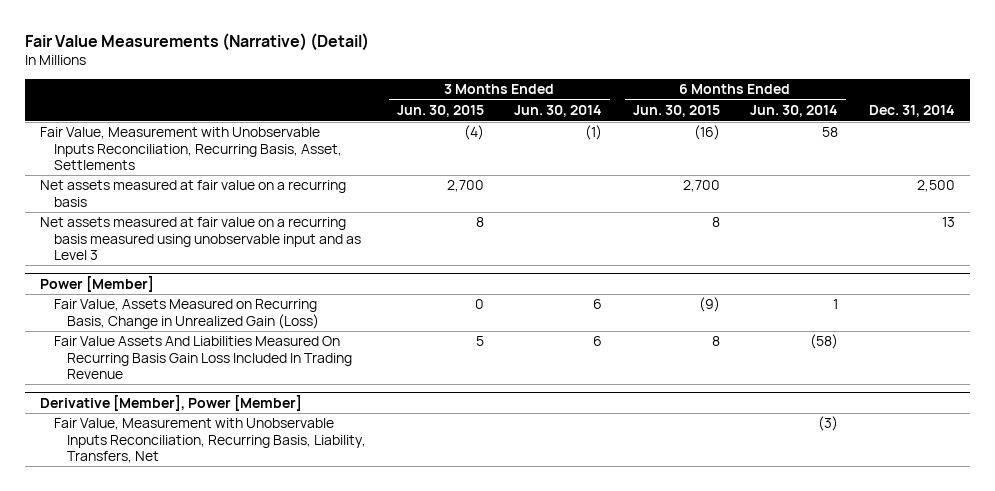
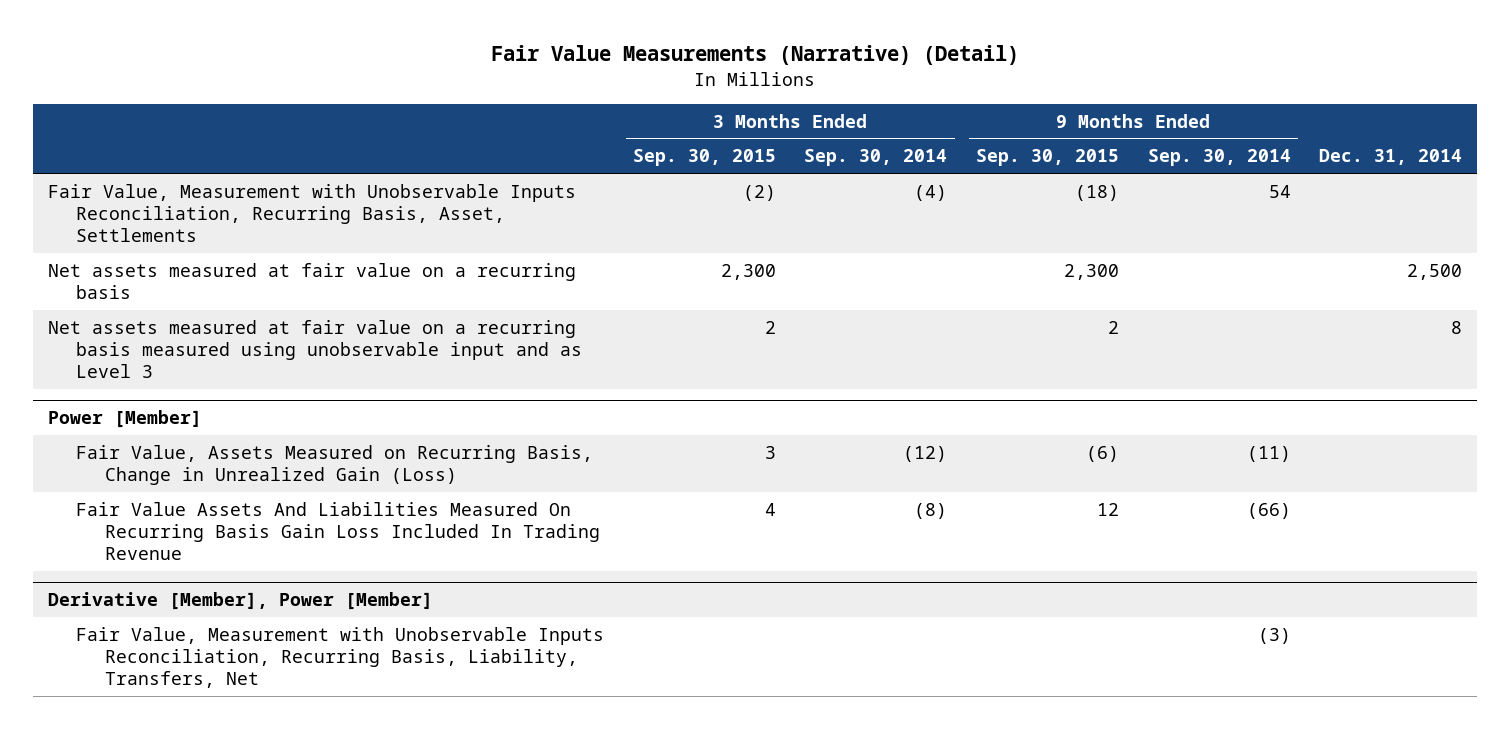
- | 3 Months Ended Jun. 30, 2015 | 3 Months Ended Jun. 30, 2014 | 6 Months Ended Jun. 30, 2015 | 6 Months Ended Jun. 30, 2014 | Dec. 31, 2014
+ | 3 Months Ended Sep. 30, 2015 | 3 Months Ended Sep. 30, 2014 | 9 Months Ended Sep. 30, 2015 | 9 Months Ended Sep. 30, 2014 | Dec. 31, 2014
- Net assets measured at fair value on a recurring basis measured using unobservable input and as Level 3 | 8 | | 8 | | 13
+ Net assets measured at fair value on a recurring basis measured using unobservable input and as Level 3 | 2 | | 2 | | 8

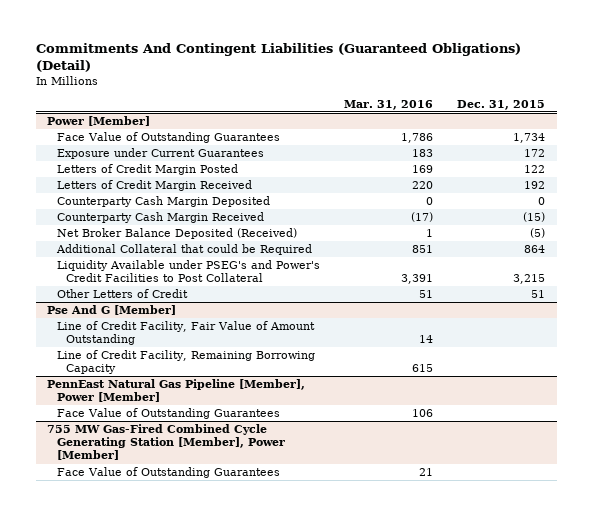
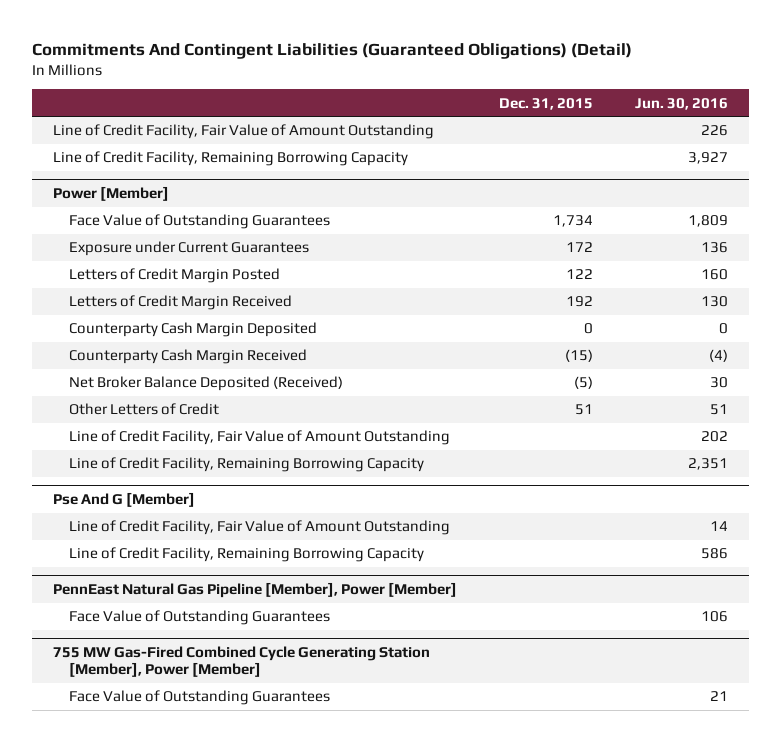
- | Mar. 31, 2016 | Dec. 31, 2015
+ | Dec. 31, 2015 | Jun. 30, 2016
+ Line of Credit Facility, Fair Value of Amount Outstanding | | 226
+ Line of Credit Facility, Remaining Borrowing Capacity | | 3,927
@ Power [Member]
- Additional Collateral that could be Required | 851 | 864
- Liquidity Available under PSEG's and Power's Credit Facilities to Post Collateral | 3,391 | 3,215
+ Line of Credit Facility, Fair Value of Amount Outstanding | | 202
+ Line of Credit Facility, Remaining Borrowing Capacity | | 2,351

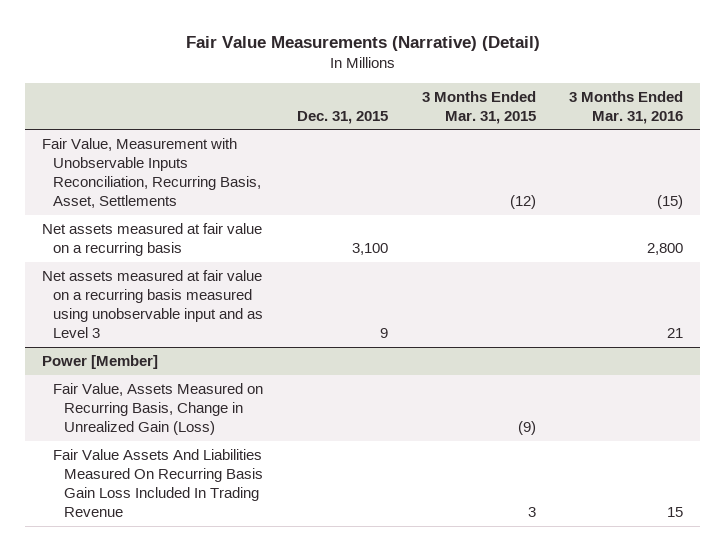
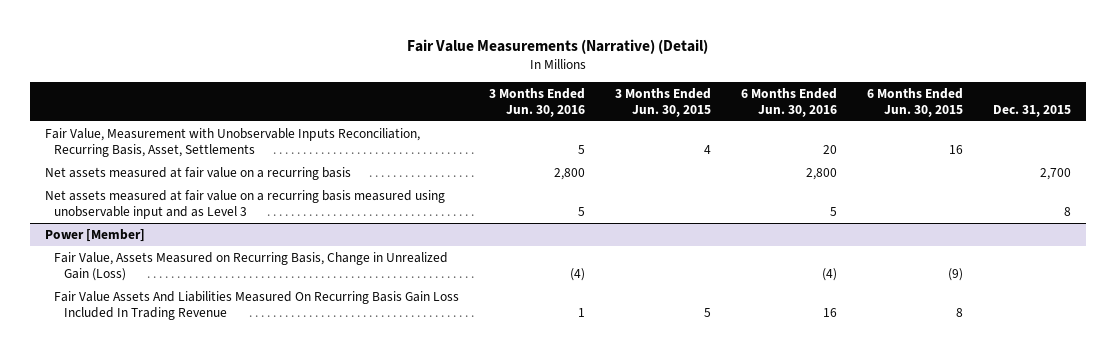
- | Dec. 31, 2015 | 3 Months Ended Mar. 31, 2015 | 3 Months Ended Mar. 31, 2016
+ | 3 Months Ended Jun. 30, 2016 | 3 Months Ended Jun. 30, 2015 | 6 Months Ended Jun. 30, 2016 | 6 Months Ended Jun. 30, 2015 | Dec. 31, 2015
- Net assets measured at fair value on a recurring basis | 3,100 | | 2,800
- Net assets measured at fair value on a recurring basis measured using unobservable input and as Level 3 | 9 | | 21
+ Net assets measured at fair value on a recurring basis | 2,800 | | 2,800 | | 2,700
+ Net assets measured at fair value on a recurring basis measured using unobservable input and as Level 3 | 5 | | 5 | | 8

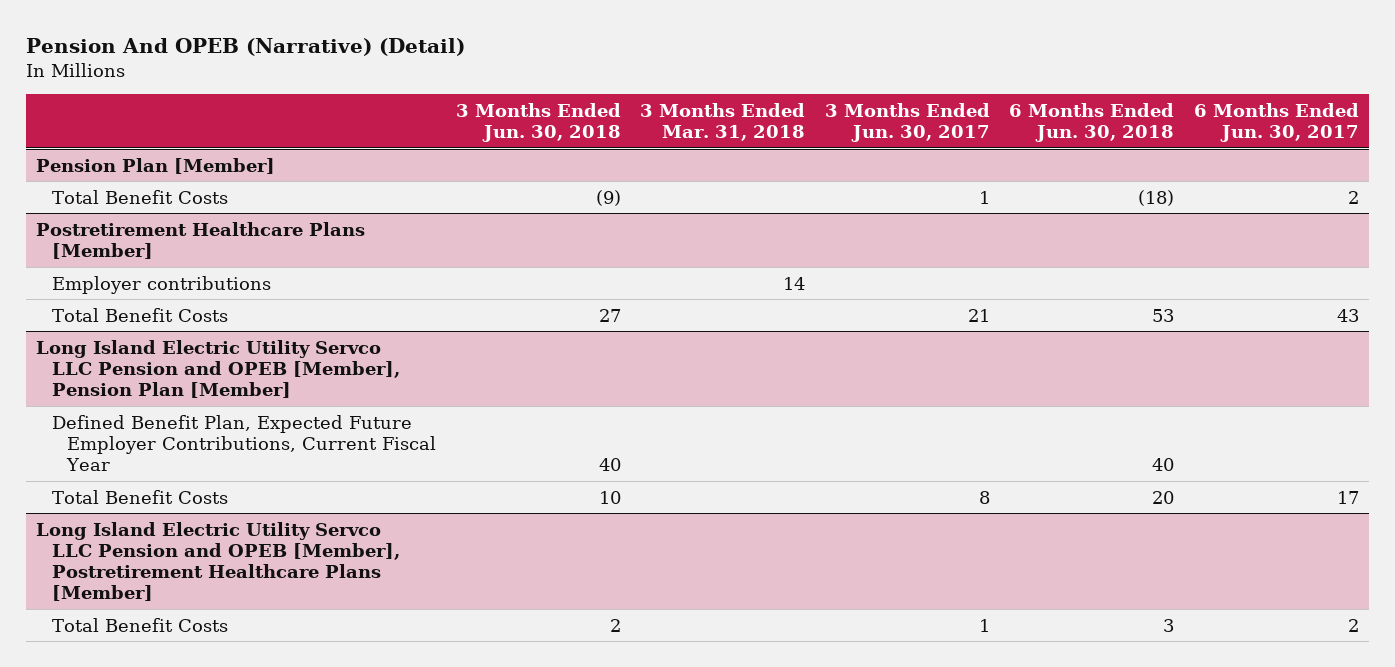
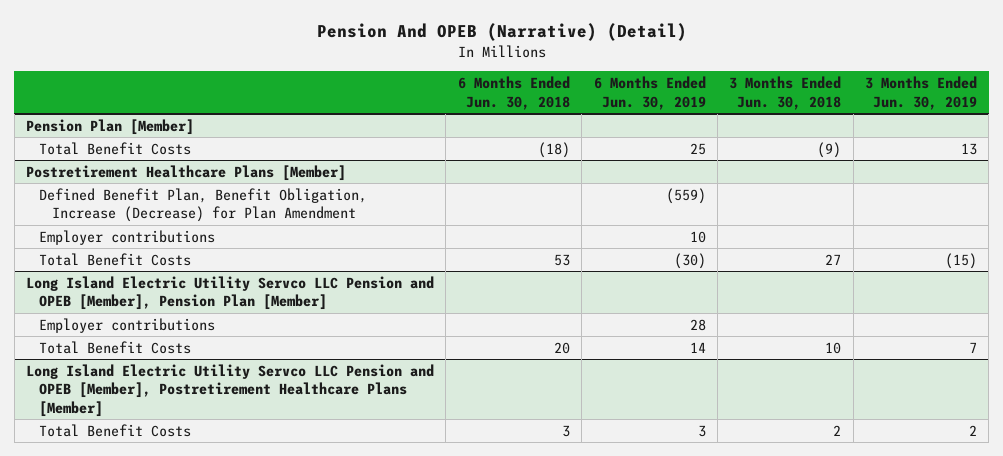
- | 3 Months Ended Jun. 30, 2018 | 3 Months Ended Mar. 31, 2018 | 3 Months Ended Jun. 30, 2017 | 6 Months Ended Jun. 30, 2018 | 6 Months Ended Jun. 30, 2017
+ | 6 Months Ended Jun. 30, 2018 | 6 Months Ended Jun. 30, 2019 | 3 Months Ended Jun. 30, 2018 | 3 Months Ended Jun. 30, 2019
@ Postretirement Healthcare Plans [Member]
+ Defined Benefit Plan, Benefit Obligation, Increase (Decrease) for Plan Amendment | | (559) | |
@ Long Island Electric Utility Servco LLC Pension and OPEB [Member], Pension Plan [Member]
- Defined Benefit Plan, Expected Future Employer Contributions, Current Fiscal Year | 40 | | | 40 |
+ Employer contributions | | 28 | |

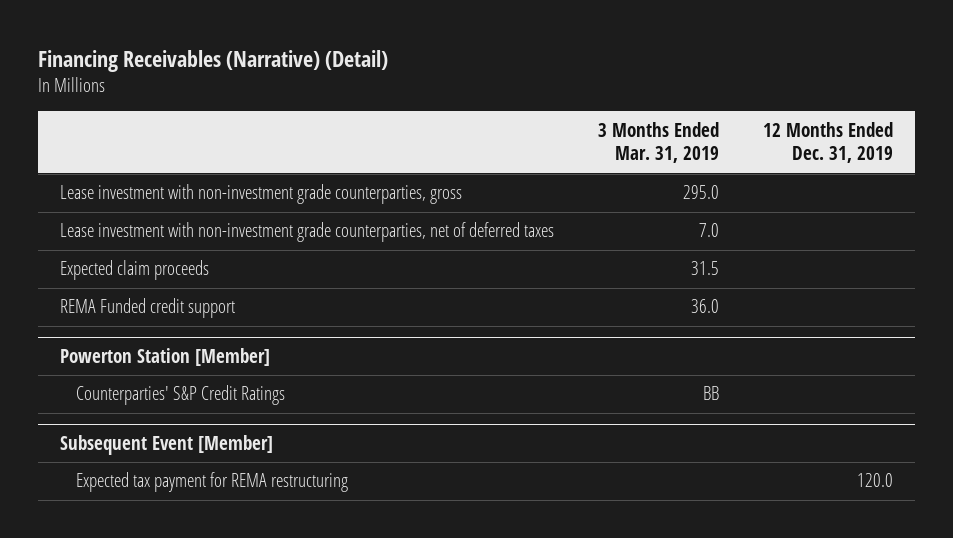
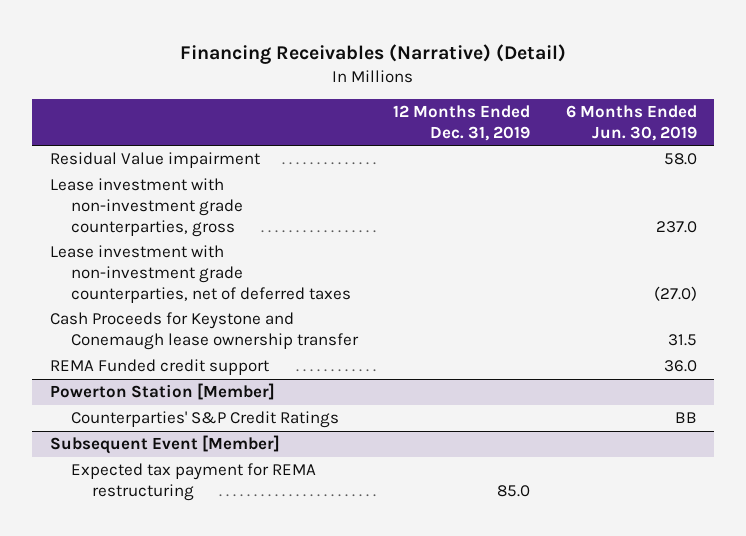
- | 3 Months Ended Mar. 31, 2019 | 12 Months Ended Dec. 31, 2019
+ | 12 Months Ended Dec. 31, 2019 | 6 Months Ended Jun. 30, 2019
+ Residual Value impairment | | 58.0
- Expected claim proceeds | 31.5 |
+ Cash Proceeds for Keystone and Conemaugh lease ownership transfer | | 31.5
@ Subsequent Event [Member]
- Expected tax payment for REMA restructuring | | 120.0
+ Expected tax payment for REMA restructuring | 85.0 |

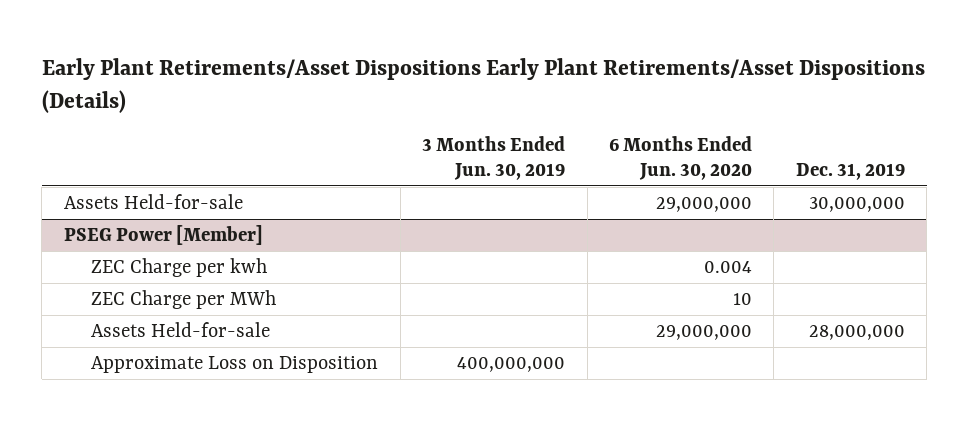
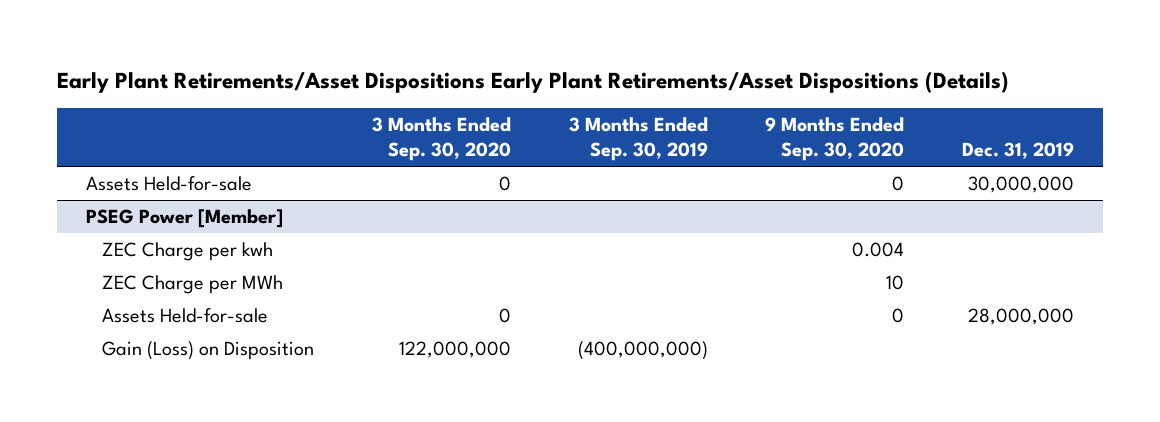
- | 3 Months Ended Jun. 30, 2019 | 6 Months Ended Jun. 30, 2020 | Dec. 31, 2019
+ | 3 Months Ended Sep. 30, 2020 | 3 Months Ended Sep. 30, 2019 | 9 Months Ended Sep. 30, 2020 | Dec. 31, 2019
@ PSEG Power [Member]
- Approximate Loss on Disposition | 400,000,000 | |
+ Gain (Loss) on Disposition | 122,000,000 | (400,000,000) | |

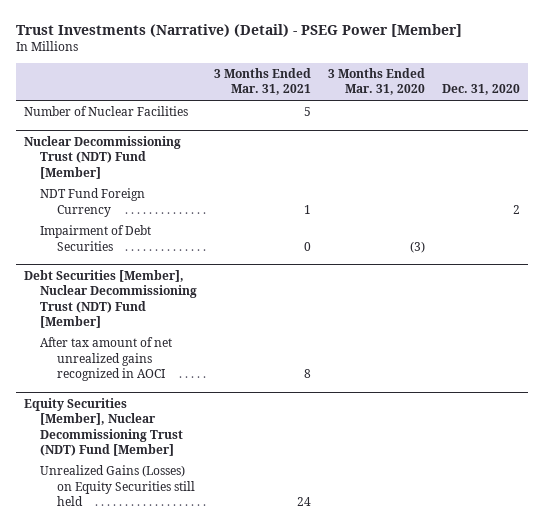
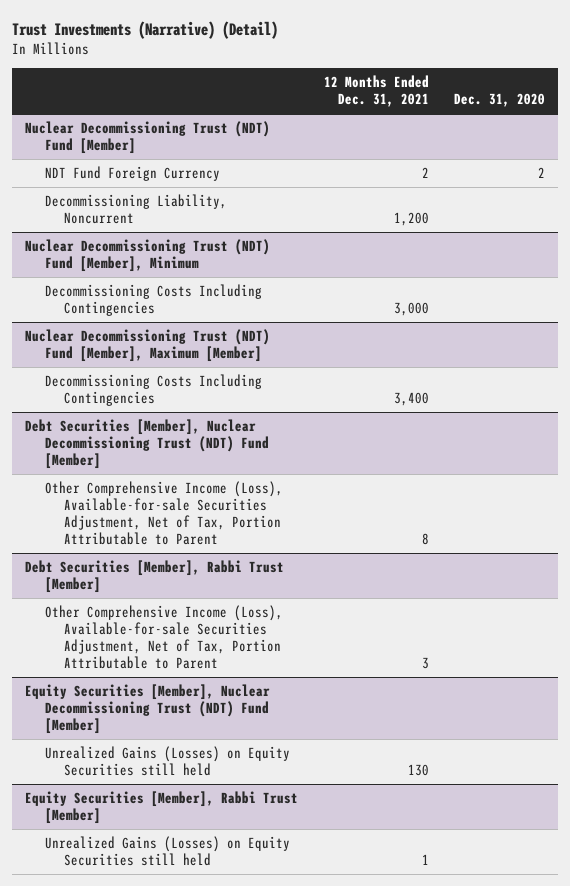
- Trust Investments (Narrative) (Detail) - PSEG Power [Member]
+ Trust Investments (Narrative) (Detail)
- | 3 Months Ended Mar. 31, 2021 | 3 Months Ended Mar. 31, 2020 | Dec. 31, 2020
+ | 12 Months Ended Dec. 31, 2021 | Dec. 31, 2020
- Number of Nuclear Facilities | 5 | |
@ Nuclear Decommissioning Trust (NDT) Fund [Member]
- Impairment of Debt Securities | 0 | (3) |
+ Decommissioning Liability, Noncurrent | 1,200 |
+ Nuclear Decommissioning Trust (NDT) Fund [Member], Minimum
+ Decommissioning Costs Including Contingencies | 3,000 |
+ Nuclear Decommissioning Trust (NDT) Fund [Member], Maximum [Member]
+ Decommissioning Costs Including Contingencies | 3,400 |
@ Debt Securities [Member], Nuclear Decommissioning Trust (NDT) Fund [Member]
- After tax amount of net unrealized gains recognized in AOCI | 8 | |
+ Other Comprehensive Income (Loss), Available-for-sale Securities Adjustment, Net of Tax, Portion Attributable to Parent | 8 |
+ Debt Securities [Member], Rabbi Trust [Member]
+ Other Comprehensive Income (Loss), Available-for-sale Securities Adjustment, Net of Tax, Portion Attributable to Parent | 3 |
+ Equity Securities [Member], Rabbi Trust [Member]
+ Unrealized Gains (Losses) on Equity Securities still held | 1 |

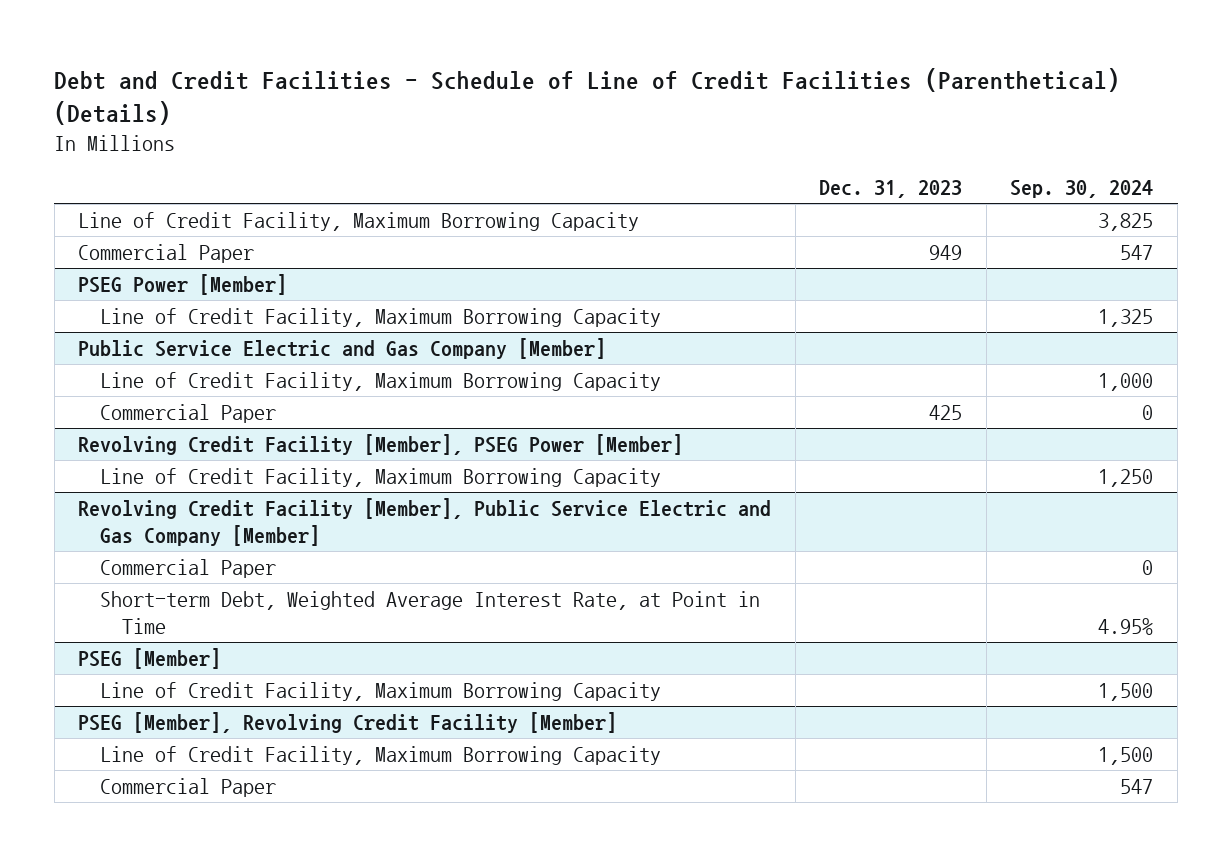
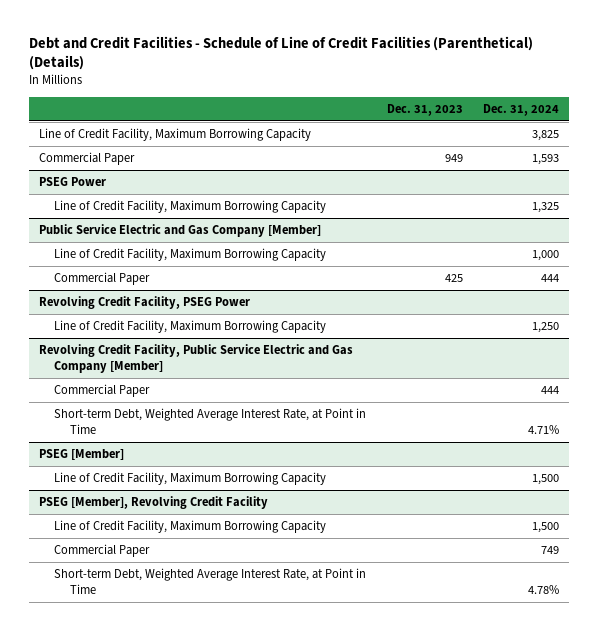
- | Dec. 31, 2023 | Sep. 30, 2024
+ | Dec. 31, 2023 | Dec. 31, 2024
- PSEG Power [Member]
+ PSEG Power
- Revolving Credit Facility [Member], PSEG Power [Member]
+ Revolving Credit Facility, PSEG Power
- Revolving Credit Facility [Member], Public Service Electric and Gas Company [Member]
+ Revolving Credit Facility, Public Service Electric and Gas Company [Member]
- PSEG [Member], Revolving Credit Facility [Member]
+ PSEG [Member], Revolving Credit Facility
+ Short-term Debt, Weighted Average Interest Rate, at Point in Time | | 4.78%

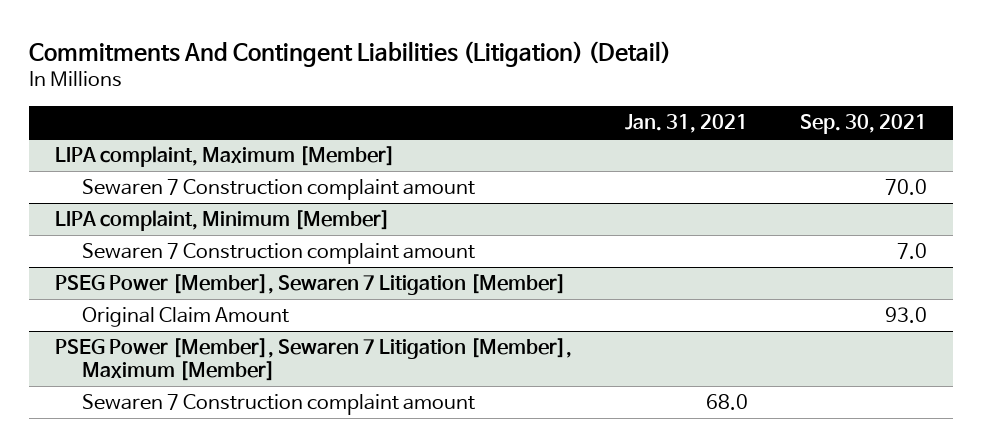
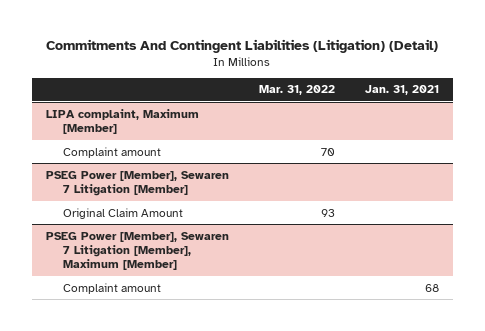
- | Jan. 31, 2021 | Sep. 30, 2021
+ | Mar. 31, 2022 | Jan. 31, 2021
@ LIPA complaint, Maximum [Member]
- Sewaren 7 Construction complaint amount | | 70.0
- LIPA complaint, Minimum [Member]
- Sewaren 7 Construction complaint amount | | 7.0
@ LIPA complaint, Maximum [Member]
+ Complaint amount | 70 |
@ PSEG Power [Member], Sewaren 7 Litigation [Member], Maximum [Member]
- Sewaren 7 Construction complaint amount | 68.0 |
+ Complaint amount | | 68

